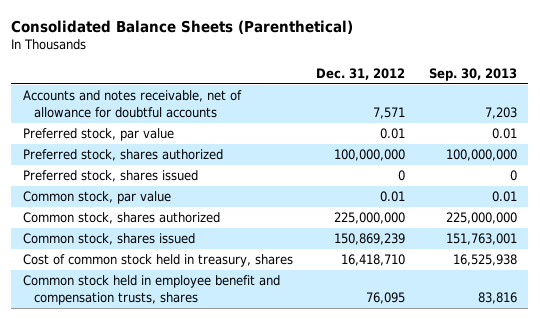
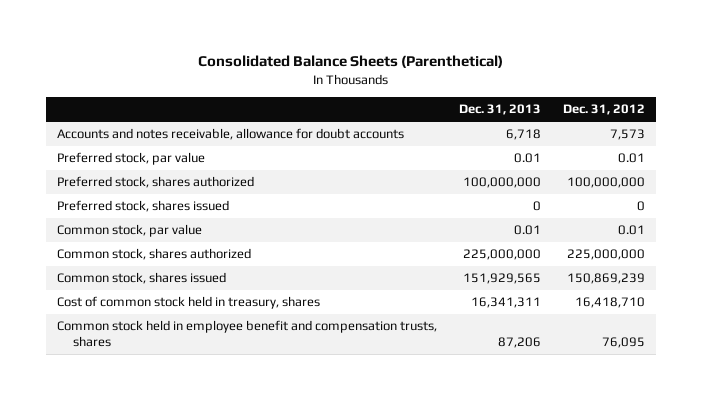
- | Dec. 31, 2012 | Sep. 30, 2013
+ | Dec. 31, 2013 | Dec. 31, 2012
- Accounts and notes receivable, net of allowance for doubtful accounts | 7,571 | 7,203
+ Accounts and notes receivable, allowance for doubt accounts | 6,718 | 7,573

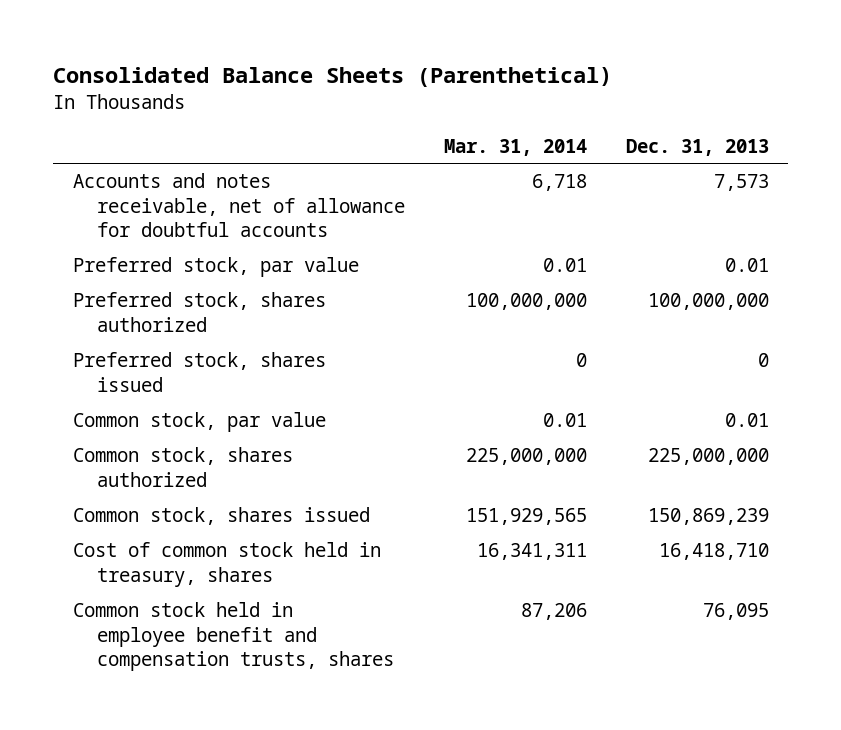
- | Dec. 31, 2013 | Dec. 31, 2012
+ | Mar. 31, 2014 | Dec. 31, 2013
- Accounts and notes receivable, allowance for doubt accounts | 6,718 | 7,573
+ Accounts and notes receivable, net of allowance for doubtful accounts | 6,718 | 7,573
- Common stock, shares issued | 151,929,565 | 150,869,239
- Cost of common stock held in treasury, shares | 16,341,311 | 16,418,710
- Common stock held in employee benefit and compensation trusts, shares | 87,206 | 76,095
+ Common stock, shares issued | 151,929,565 | 150,869,239
+ Cost of common stock held in treasury, shares | 16,341,311 | 16,418,710
+ Common stock held in employee benefit and compensation trusts, shares | 87,206 | 76,095

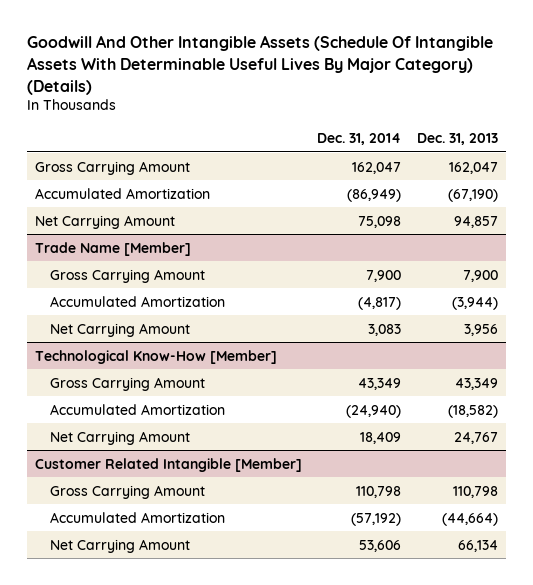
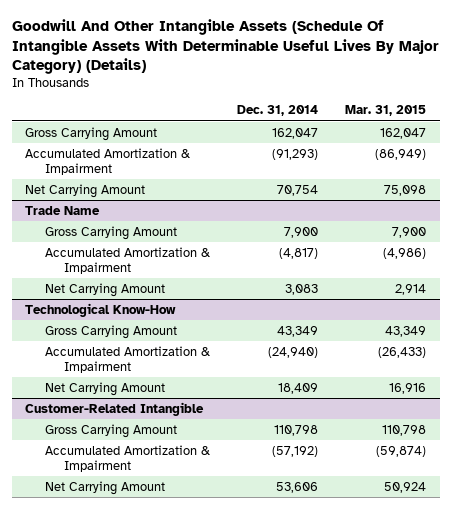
- | Dec. 31, 2014 | Dec. 31, 2013
+ | Dec. 31, 2014 | Mar. 31, 2015
- Accumulated Amortization | (86,949) | (67,190)
- Net Carrying Amount | 75,098 | 94,857
- Trade Name [Member]
+ Accumulated Amortization & Impairment | (91,293) | (86,949)
+ Net Carrying Amount | 70,754 | 75,098
+ Trade Name
- Accumulated Amortization | (4,817) | (3,944)
+ Accumulated Amortization & Impairment | (4,817) | (4,986)
- Technological Know-How [Member]
+ Technological Know-How
- Accumulated Amortization | (24,940) | (18,582)
+ Accumulated Amortization & Impairment | (24,940) | (26,433)
- Customer Related Intangible [Member]
+ Customer-Related Intangible
- Accumulated Amortization | (57,192) | (44,664)
+ Accumulated Amortization & Impairment | (57,192) | (59,874)

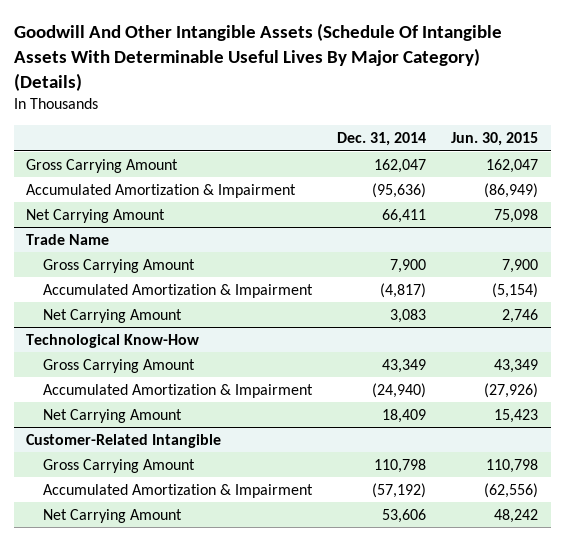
- | Dec. 31, 2014 | Mar. 31, 2015
+ | Dec. 31, 2014 | Jun. 30, 2015
- Accumulated Amortization & Impairment | (91,293) | (86,949)
- Net Carrying Amount | 70,754 | 75,098
+ Accumulated Amortization & Impairment | (95,636) | (86,949)
+ Net Carrying Amount | 66,411 | 75,098

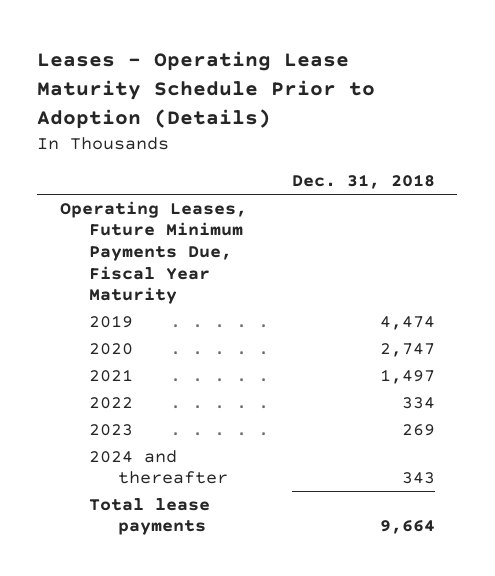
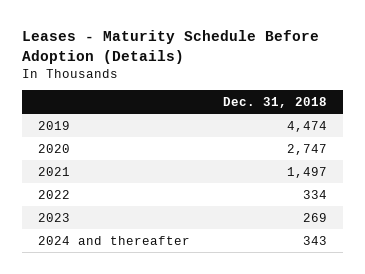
- Leases - Operating Lease Maturity Schedule Prior to Adoption (Details)
+ Leases - Maturity Schedule Before Adoption (Details)
- Operating Leases, Future Minimum Payments Due, Fiscal Year Maturity
- Total lease payments | 9,664

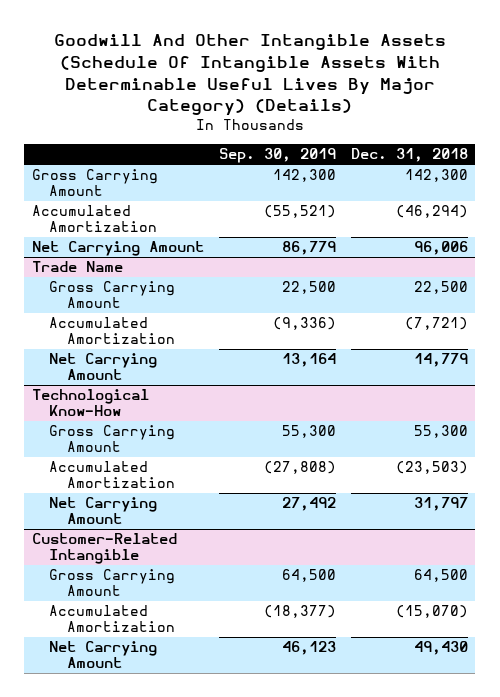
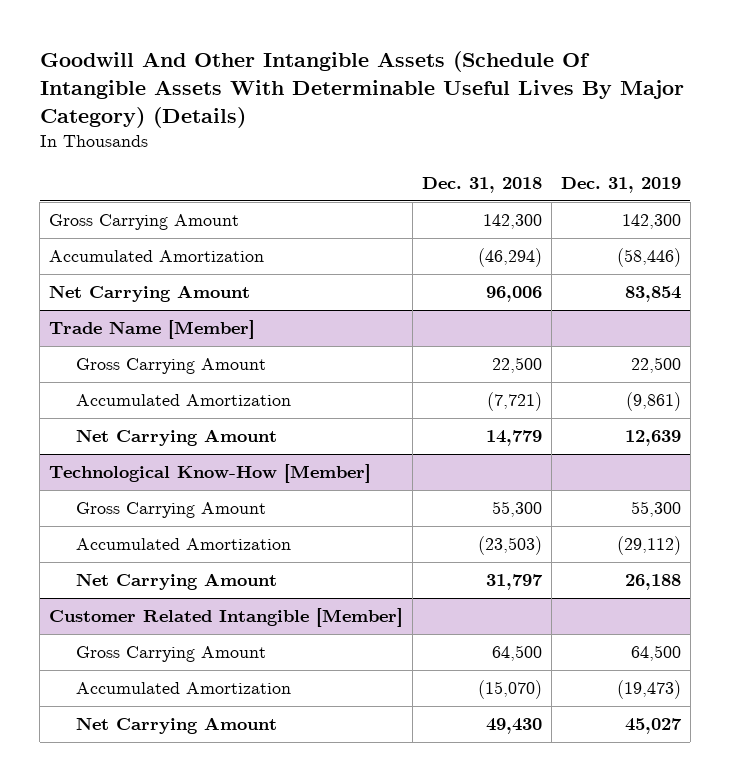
- | Sep. 30, 2019 | Dec. 31, 2018
+ | Dec. 31, 2018 | Dec. 31, 2019
- Trade Name
+ Trade Name [Member]
- Technological Know-How
+ Technological Know-How [Member]
- Customer-Related Intangible
+ Customer Related Intangible [Member]

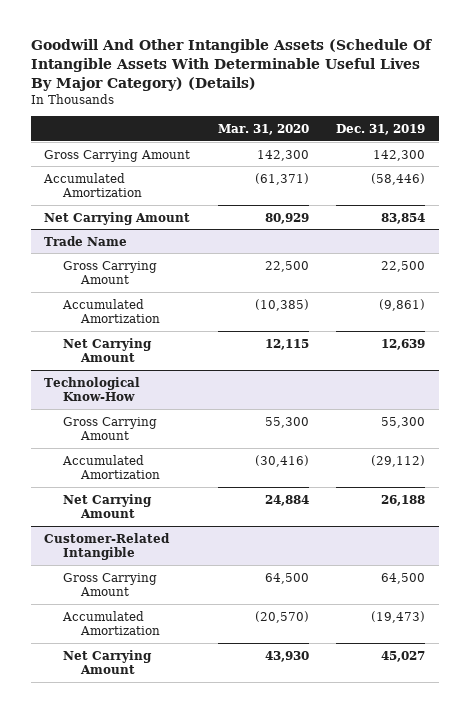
- | Dec. 31, 2018 | Dec. 31, 2019
+ | Mar. 31, 2020 | Dec. 31, 2019
- Trade Name [Member]
+ Trade Name
- Technological Know-How [Member]
+ Technological Know-How
- Customer Related Intangible [Member]
+ Customer-Related Intangible

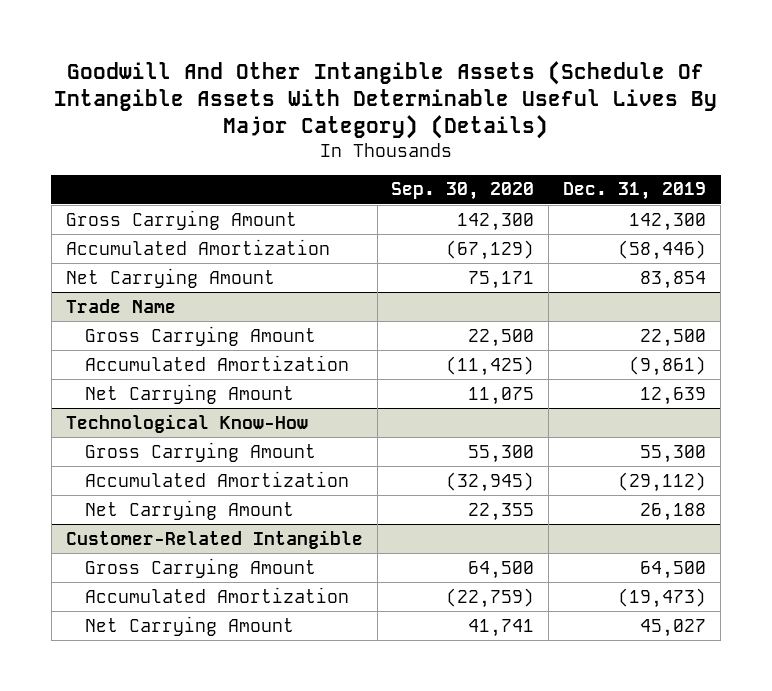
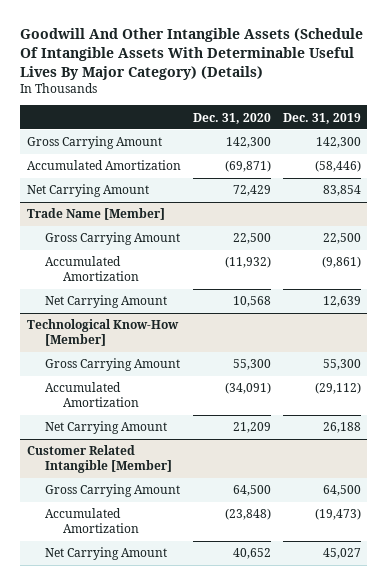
- | Sep. 30, 2020 | Dec. 31, 2019
+ | Dec. 31, 2020 | Dec. 31, 2019
- Trade Name
+ Trade Name [Member]
- Technological Know-How
+ Technological Know-How [Member]
- Customer-Related Intangible
+ Customer Related Intangible [Member]

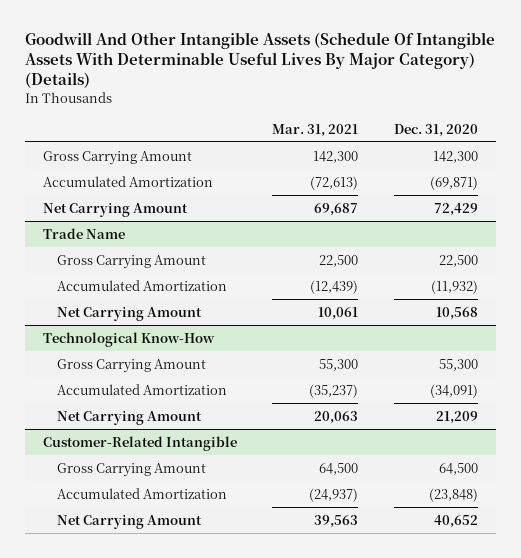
- | Dec. 31, 2020 | Dec. 31, 2019
+ | Mar. 31, 2021 | Dec. 31, 2020
- Trade Name [Member]
+ Trade Name
- Technological Know-How [Member]
+ Technological Know-How
- Customer Related Intangible [Member]
+ Customer-Related Intangible

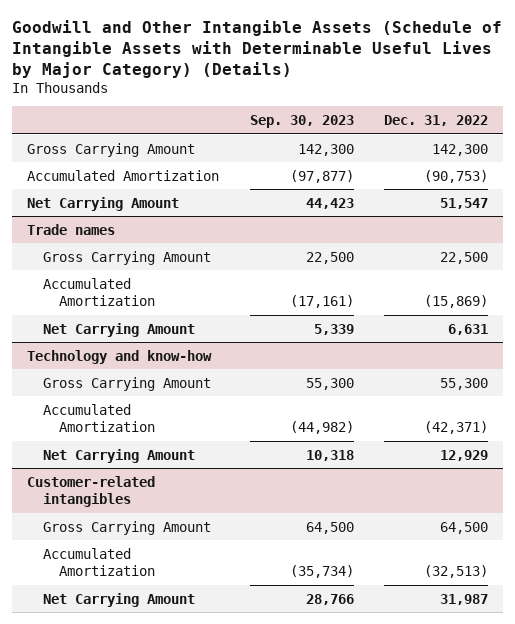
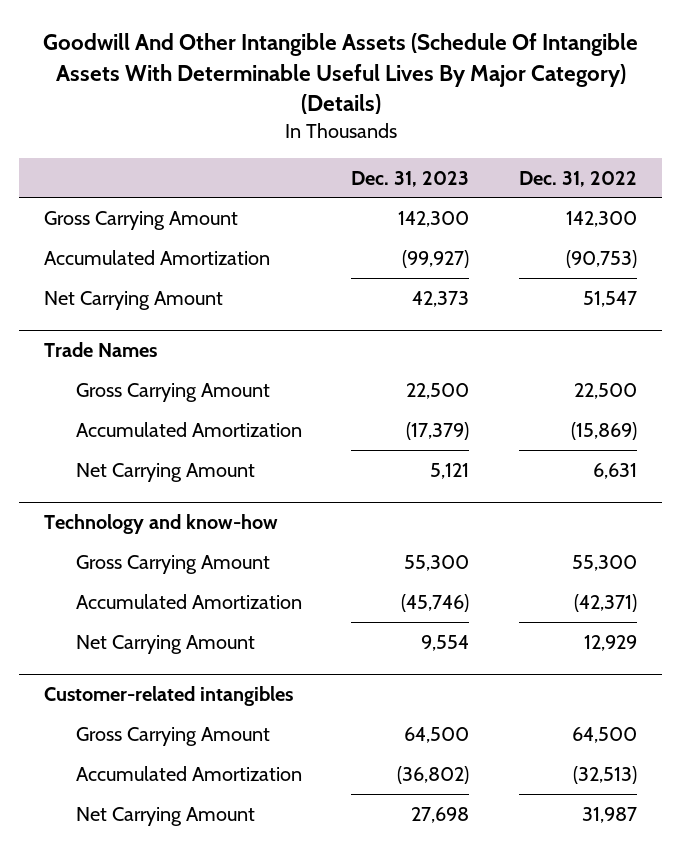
- Goodwill and Other Intangible Assets (Schedule of Intangible Assets with Determinable Useful Lives by Major Category) (Details)
+ Goodwill And Other Intangible Assets (Schedule Of Intangible Assets With Determinable Useful Lives By Major Category) (Details)
- | Sep. 30, 2023 | Dec. 31, 2022
+ | Dec. 31, 2023 | Dec. 31, 2022
- Trade names
+ Trade Names

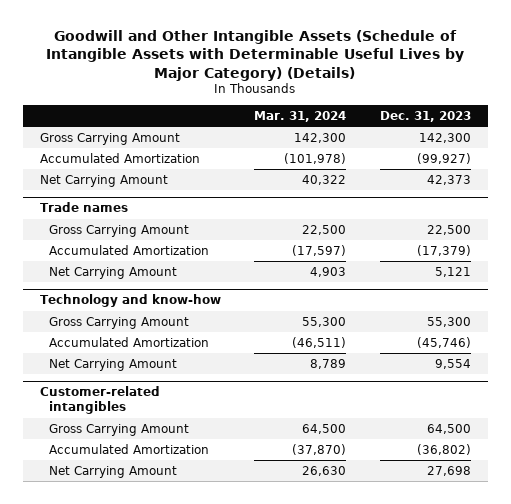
- Goodwill And Other Intangible Assets (Schedule Of Intangible Assets With Determinable Useful Lives By Major Category) (Details)
+ Goodwill and Other Intangible Assets (Schedule of Intangible Assets with Determinable Useful Lives by Major Category) (Details)
- | Dec. 31, 2023 | Dec. 31, 2022
+ | Mar. 31, 2024 | Dec. 31, 2023
- Trade Names
+ Trade names

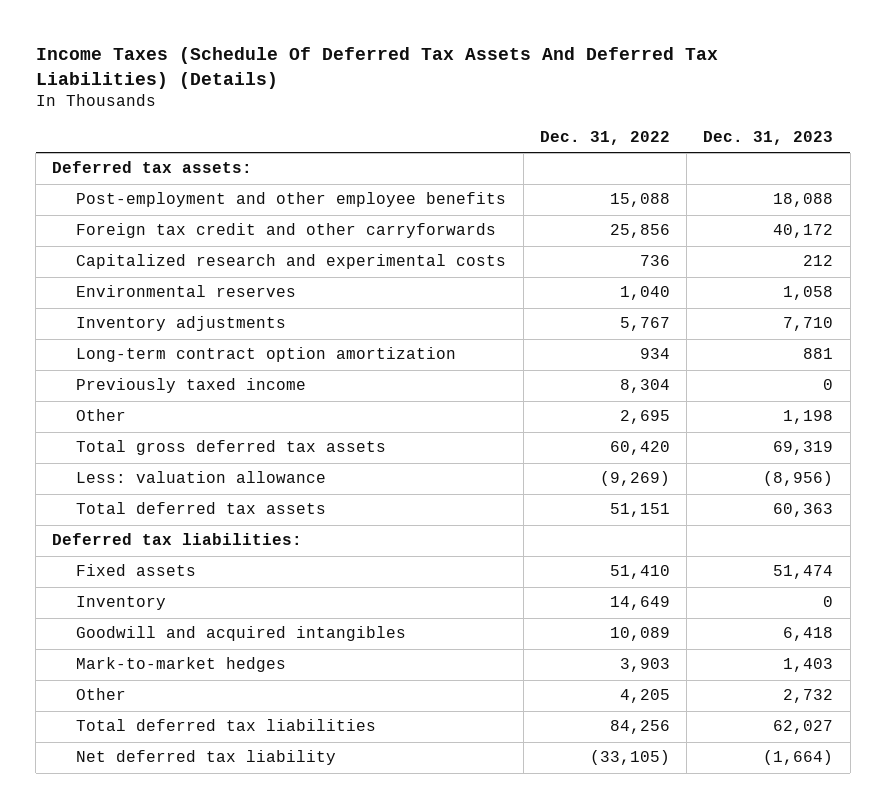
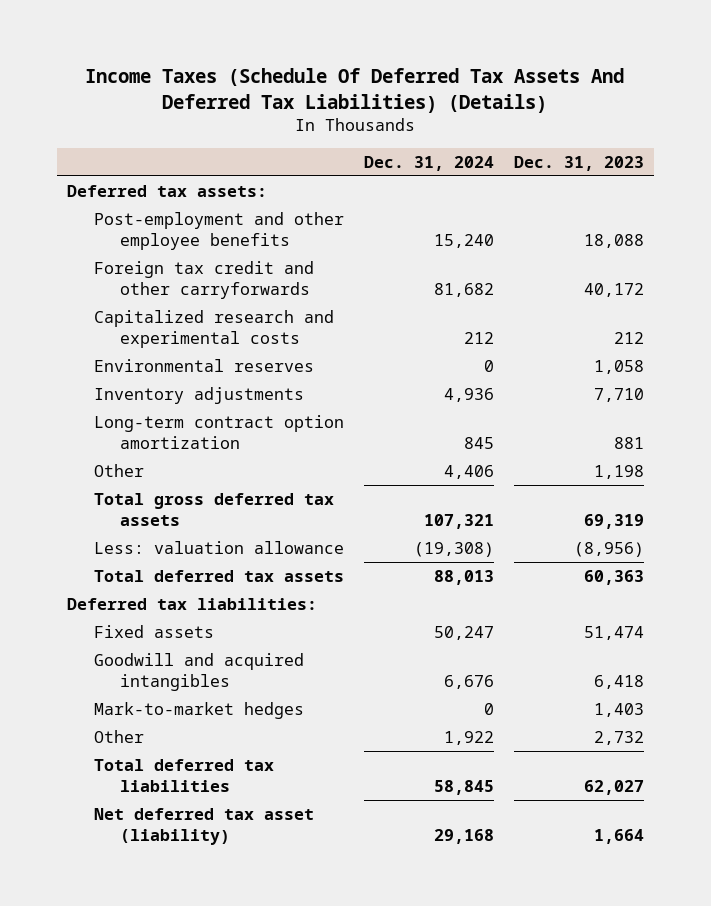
- | Dec. 31, 2022 | Dec. 31, 2023
+ | Dec. 31, 2024 | Dec. 31, 2023
- Previously taxed income | 8,304 | 0
- Inventory | 14,649 | 0
- Net deferred tax liability | (33,105) | (1,664)
+ Net deferred tax asset (liability) | 29,168 | 1,664

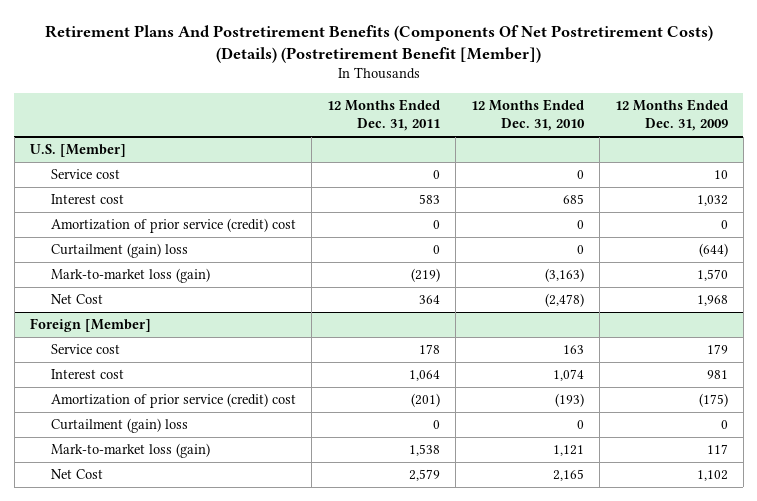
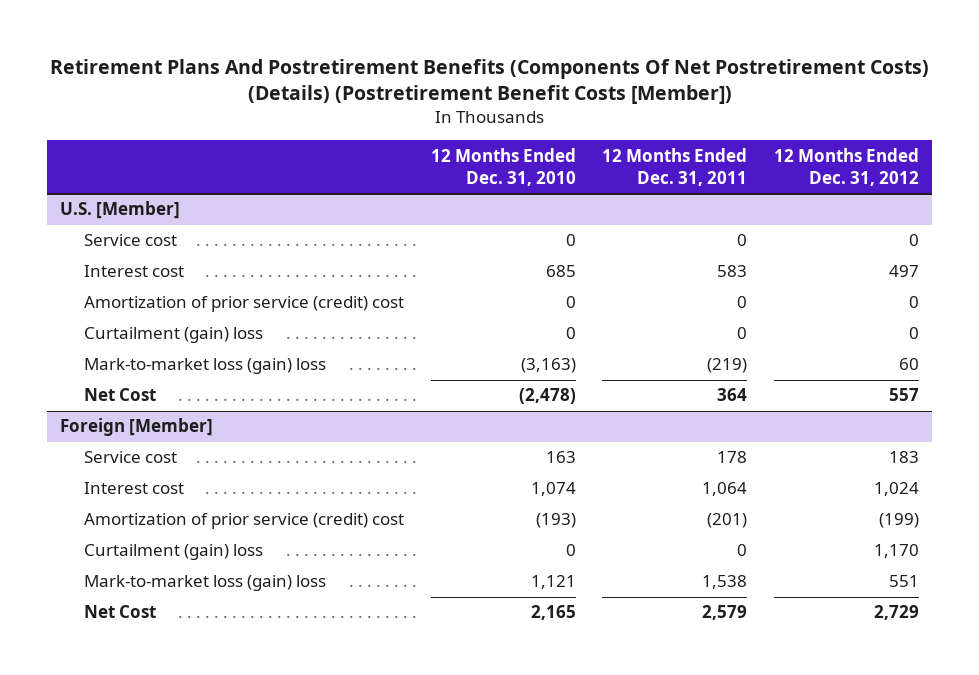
- Retirement Plans And Postretirement Benefits (Components Of Net Postretirement Costs) (Details) (Postretirement Benefit [Member])
+ Retirement Plans And Postretirement Benefits (Components Of Net Postretirement Costs) (Details) (Postretirement Benefit Costs [Member])
- | 12 Months Ended Dec. 31, 2011 | 12 Months Ended Dec. 31, 2010 | 12 Months Ended Dec. 31, 2009
+ | 12 Months Ended Dec. 31, 2010 | 12 Months Ended Dec. 31, 2011 | 12 Months Ended Dec. 31, 2012
@ U.S. [Member]
- Mark-to-market loss (gain) | (219) | (3,163) | 1,570
+ Mark-to-market loss (gain) loss | (3,163) | (219) | 60
@ Foreign [Member]
- Mark-to-market loss (gain) | 1,538 | 1,121 | 117
+ Mark-to-market loss (gain) loss | 1,121 | 1,538 | 551

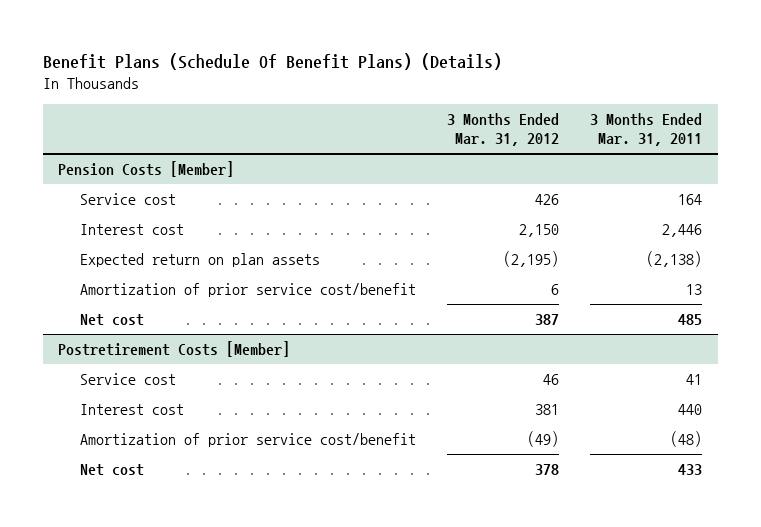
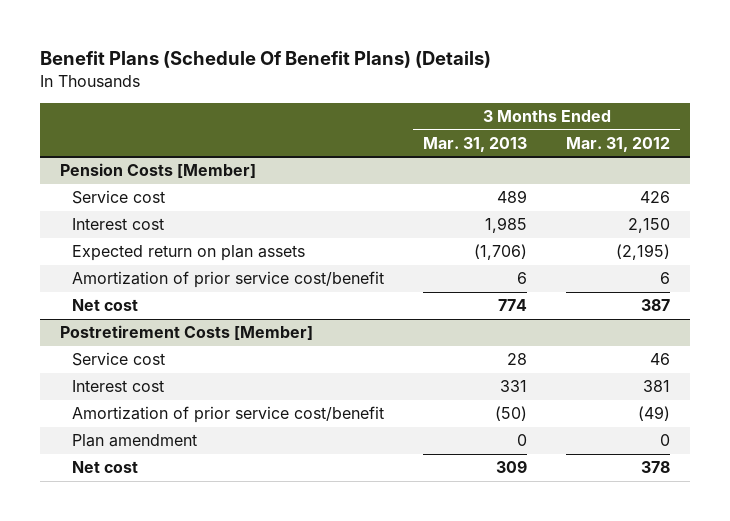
- | 3 Months Ended Mar. 31, 2012 | 3 Months Ended Mar. 31, 2011
+ | 3 Months Ended Mar. 31, 2013 | 3 Months Ended Mar. 31, 2012
@ Postretirement Costs [Member]
+ Plan amendment | 0 | 0

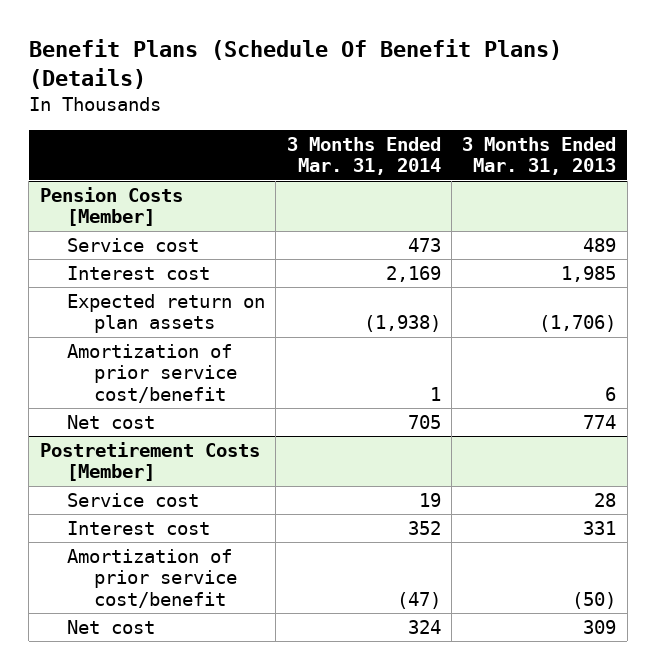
- | 3 Months Ended Mar. 31, 2013 | 3 Months Ended Mar. 31, 2012
+ | 3 Months Ended Mar. 31, 2014 | 3 Months Ended Mar. 31, 2013
@ Postretirement Costs [Member]
- Plan amendment | 0 | 0

